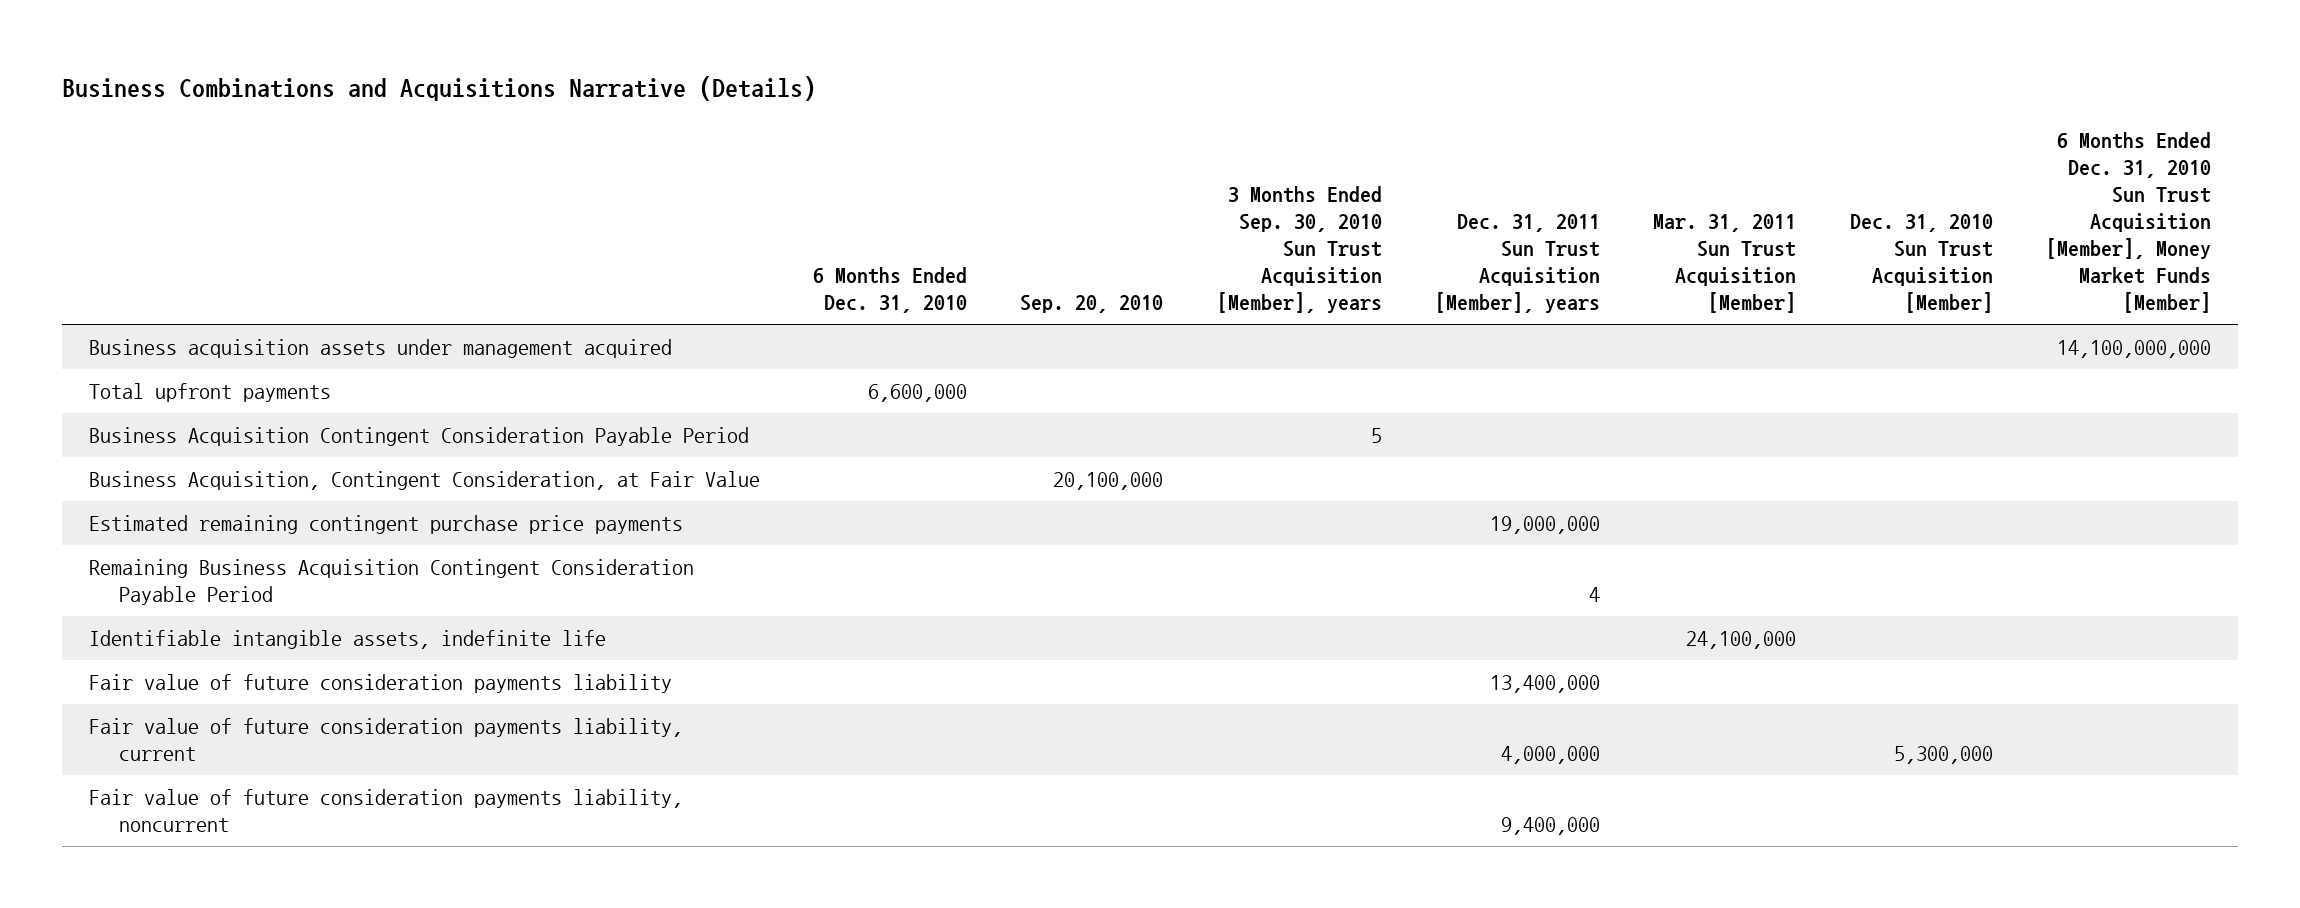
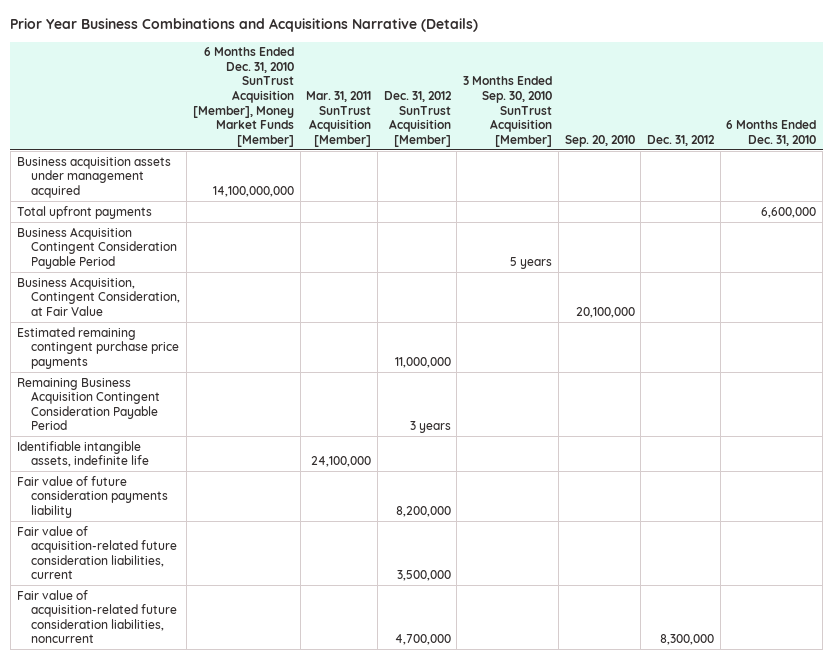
- Business Combinations and Acquisitions Narrative (Details)
+ Prior Year Business Combinations and Acquisitions Narrative (Details)
- | 6 Months Ended Dec. 31, 2010 | Sep. 20, 2010 | 3 Months Ended Sep. 30, 2010 Sun Trust Acquisition [Member], years | Dec. 31, 2011 Sun Trust Acquisition [Member], years | Mar. 31, 2011 Sun Trust Acquisition [Member] | Dec. 31, 2010 Sun Trust Acquisition [Member] | 6 Months Ended Dec. 31, 2010 Sun Trust Acquisition [Member], Money Market Funds [Member]
+ | 6 Months Ended Dec. 31, 2010 SunTrust Acquisition [Member], Money Market Funds [Member] | Mar. 31, 2011 SunTrust Acquisition [Member] | Dec. 31, 2012 SunTrust Acquisition [Member] | 3 Months Ended Sep. 30, 2010 SunTrust Acquisition [Member] | Sep. 20, 2010 | Dec. 31, 2012 | 6 Months Ended Dec. 31, 2010
- Fair value of future consideration payments liability, current | | | | 4,000,000 | | 5,300,000 |
- Fair value of future consideration payments liability, noncurrent | | | | 9,400,000 | | |
+ Fair value of acquisition-related future consideration liabilities, current | | | 3,500,000 | | | |
+ Fair value of acquisition-related future consideration liabilities, noncurrent | | | 4,700,000 | | | 8,300,000 |

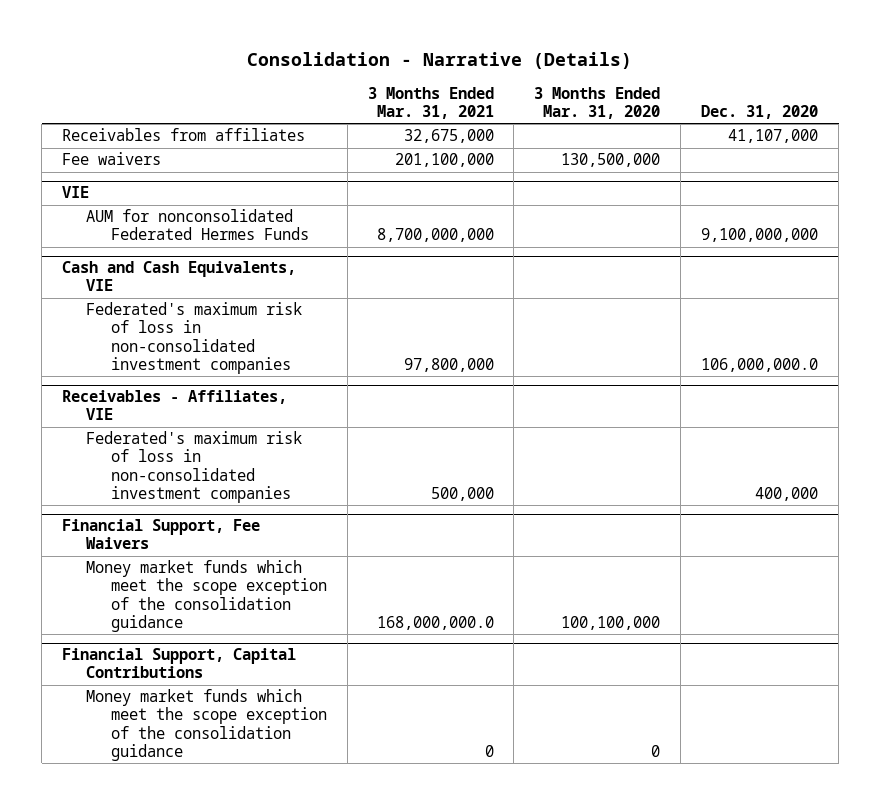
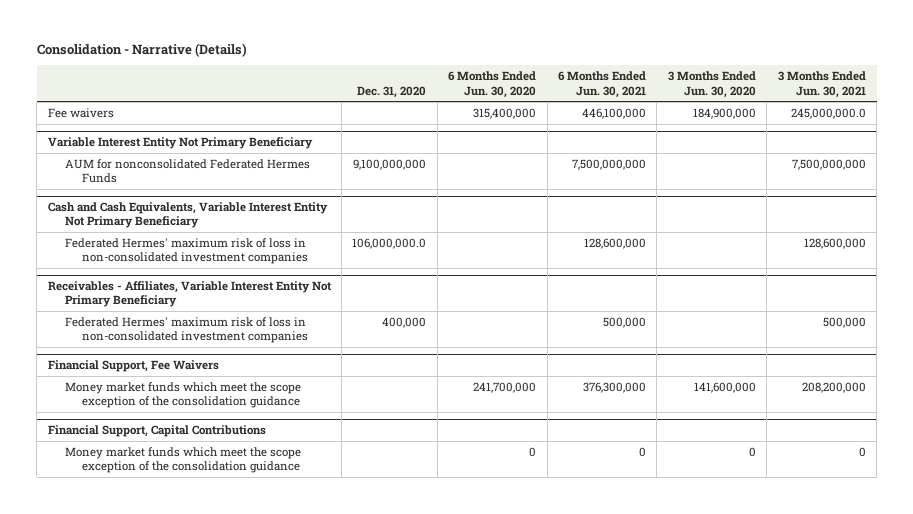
- | 3 Months Ended Mar. 31, 2021 | 3 Months Ended Mar. 31, 2020 | Dec. 31, 2020
+ | Dec. 31, 2020 | 6 Months Ended Jun. 30, 2020 | 6 Months Ended Jun. 30, 2021 | 3 Months Ended Jun. 30, 2020 | 3 Months Ended Jun. 30, 2021
- Receivables from affiliates | 32,675,000 | | 41,107,000
- VIE
+ Variable Interest Entity Not Primary Beneficiary
- Cash and Cash Equivalents, VIE
- Federated's maximum risk of loss in non-consolidated investment companies | 97,800,000 | | 106,000,000.0
- Receivables - Affiliates, VIE
- Federated's maximum risk of loss in non-consolidated investment companies | 500,000 | | 400,000
+ Cash and Cash Equivalents, Variable Interest Entity Not Primary Beneficiary
+ Federated Hermes' maximum risk of loss in non-consolidated investment companies | 106,000,000.0 | | 128,600,000 | | 128,600,000
+ Receivables - Affiliates, Variable Interest Entity Not Primary Beneficiary
+ Federated Hermes' maximum risk of loss in non-consolidated investment companies | 400,000 | | 500,000 | | 500,000

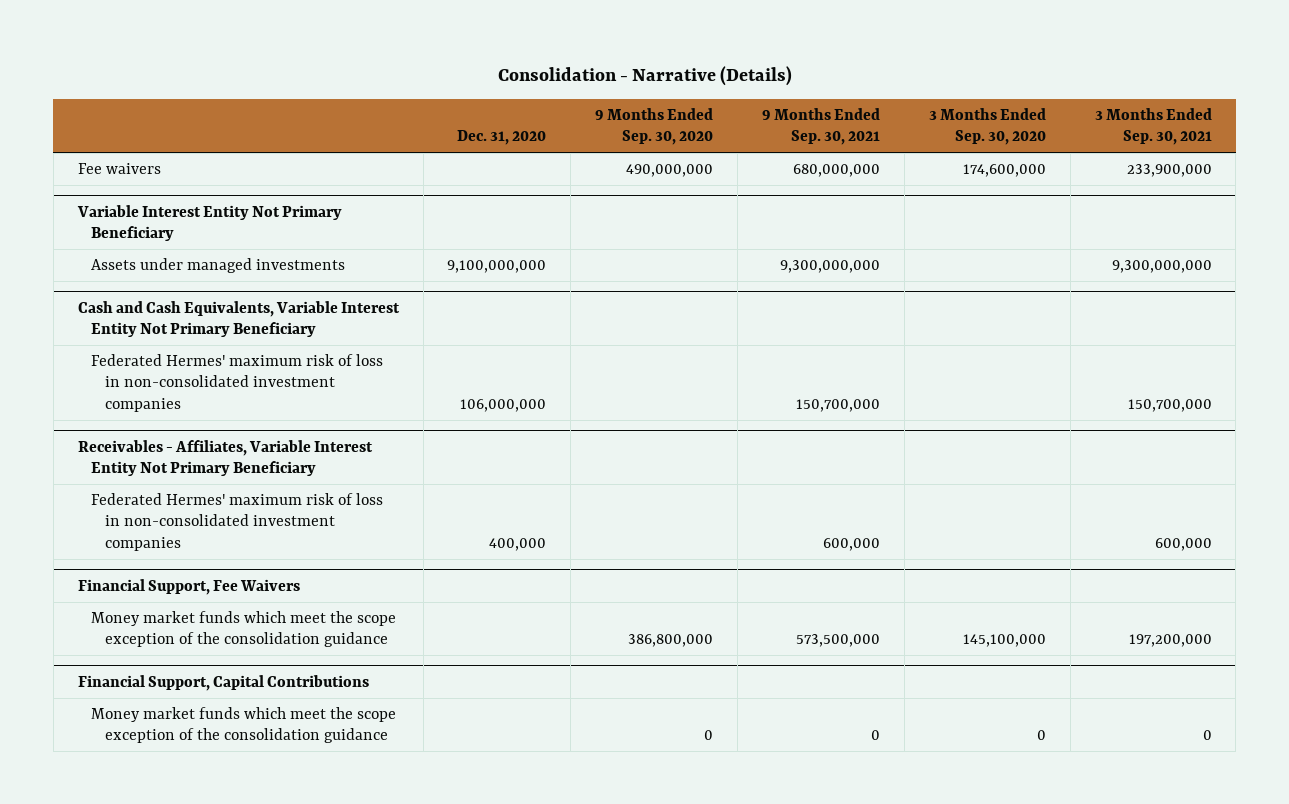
- | Dec. 31, 2020 | 6 Months Ended Jun. 30, 2020 | 6 Months Ended Jun. 30, 2021 | 3 Months Ended Jun. 30, 2020 | 3 Months Ended Jun. 30, 2021
+ | Dec. 31, 2020 | 9 Months Ended Sep. 30, 2020 | 9 Months Ended Sep. 30, 2021 | 3 Months Ended Sep. 30, 2020 | 3 Months Ended Sep. 30, 2021
@ Variable Interest Entity Not Primary Beneficiary
- AUM for nonconsolidated Federated Hermes Funds | 9,100,000,000 | | 7,500,000,000 | | 7,500,000,000
+ Assets under managed investments | 9,100,000,000 | | 9,300,000,000 | | 9,300,000,000
@ Cash and Cash Equivalents, Variable Interest Entity Not Primary Beneficiary
- Federated Hermes' maximum risk of loss in non-consolidated investment companies | 106,000,000.0 | | 128,600,000 | | 128,600,000
+ Federated Hermes' maximum risk of loss in non-consolidated investment companies | 106,000,000 | | 150,700,000 | | 150,700,000

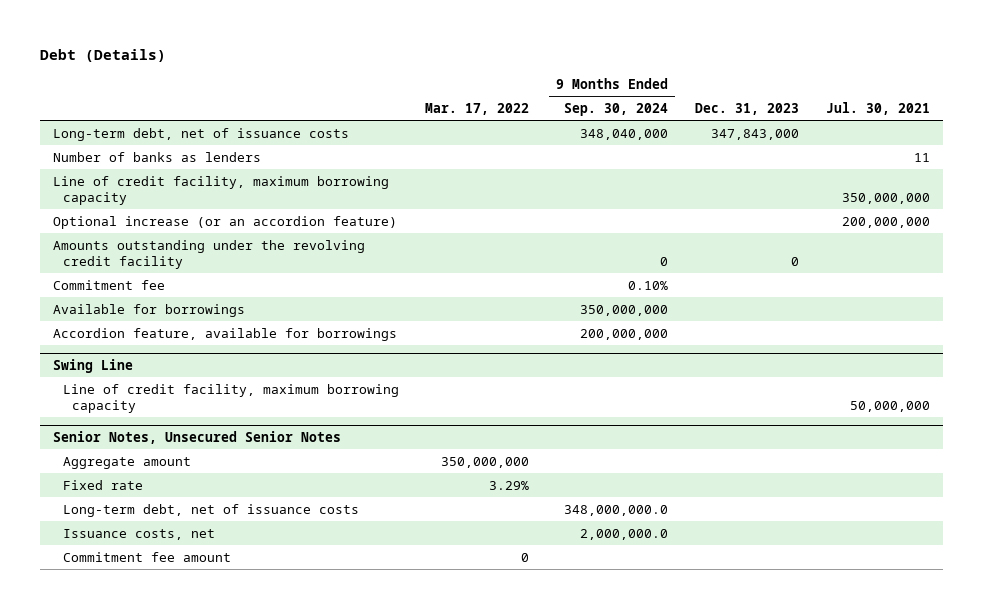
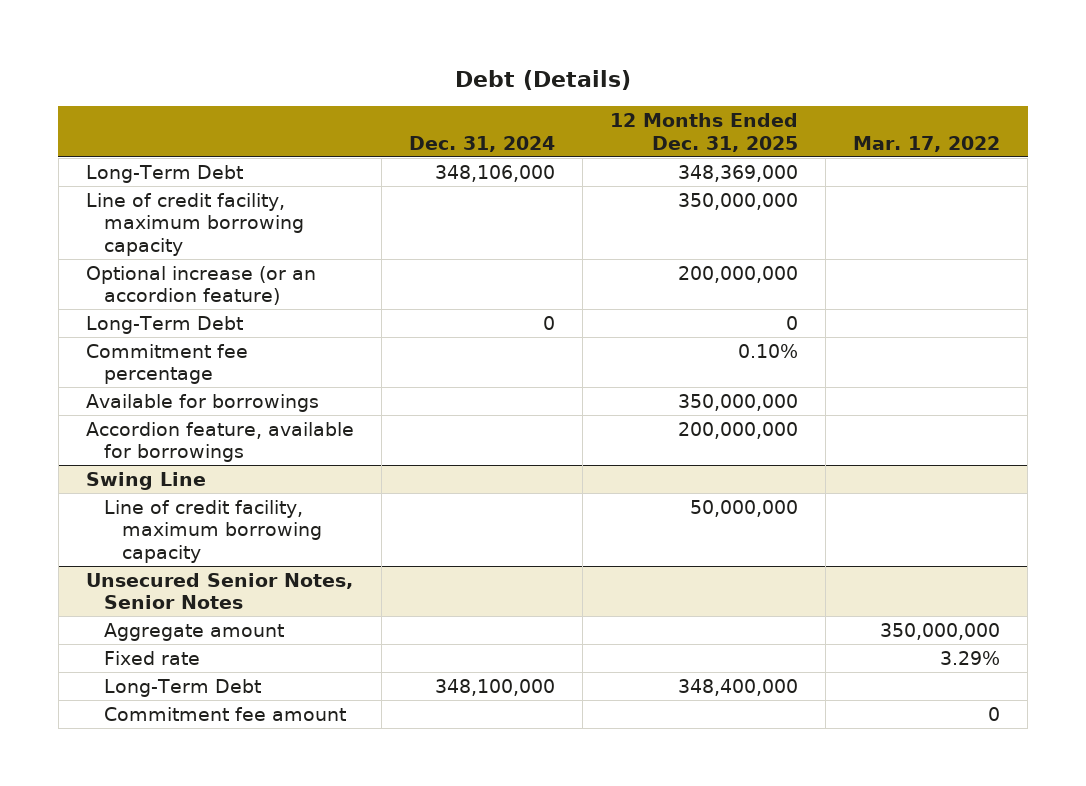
- | Mar. 17, 2022 | 9 Months Ended Sep. 30, 2024 | Dec. 31, 2023 | Jul. 30, 2021
+ | Dec. 31, 2024 | 12 Months Ended Dec. 31, 2025 | Mar. 17, 2022
- Long-term debt, net of issuance costs | | 348,040,000 | 347,843,000 |
- Number of banks as lenders | | | | 11
+ Long-Term Debt | 348,106,000 | 348,369,000 |
- Amounts outstanding under the revolving credit facility | | 0 | 0 |
- Commitment fee | | 0.10% | |
+ Long-Term Debt | 0 | 0 |
+ Commitment fee percentage | | 0.10% |
- Senior Notes, Unsecured Senior Notes
+ Unsecured Senior Notes, Senior Notes
- Long-term debt, net of issuance costs | | 348,000,000.0 | |
- Issuance costs, net | | 2,000,000.0 | |
+ Long-Term Debt | 348,100,000 | 348,400,000 |

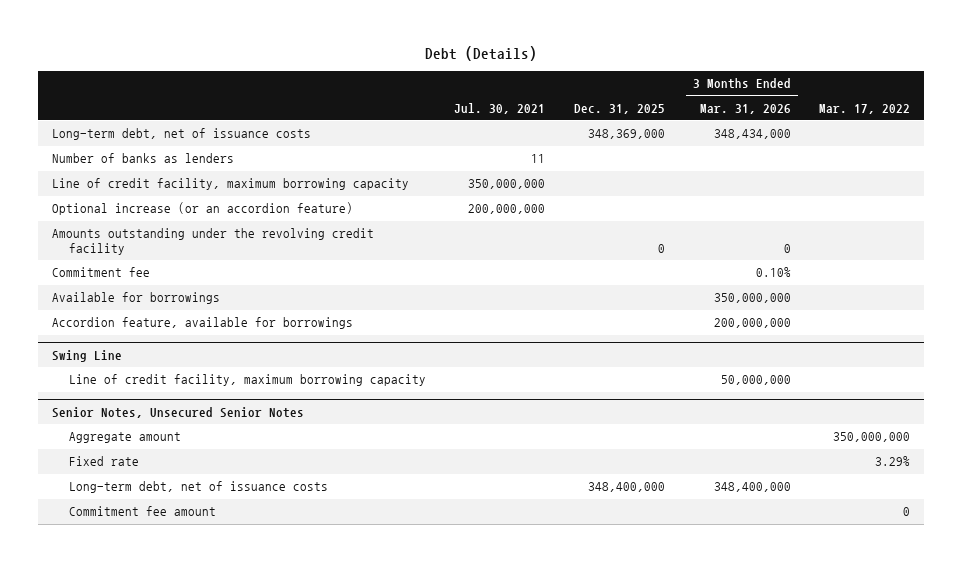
- | Dec. 31, 2024 | 12 Months Ended Dec. 31, 2025 | Mar. 17, 2022
+ | Jul. 30, 2021 | Dec. 31, 2025 | 3 Months Ended Mar. 31, 2026 | Mar. 17, 2022
- Long-Term Debt | 348,106,000 | 348,369,000 |
+ Long-term debt, net of issuance costs | | 348,369,000 | 348,434,000 |
+ Number of banks as lenders | 11 | | |
- Long-Term Debt | 0 | 0 |
- Commitment fee percentage | | 0.10% |
+ Amounts outstanding under the revolving credit facility | | 0 | 0 |
+ Commitment fee | | | 0.10% |
- Unsecured Senior Notes, Senior Notes
+ Senior Notes, Unsecured Senior Notes
- Long-Term Debt | 348,100,000 | 348,400,000 |
+ Long-term debt, net of issuance costs | | 348,400,000 | 348,400,000 |

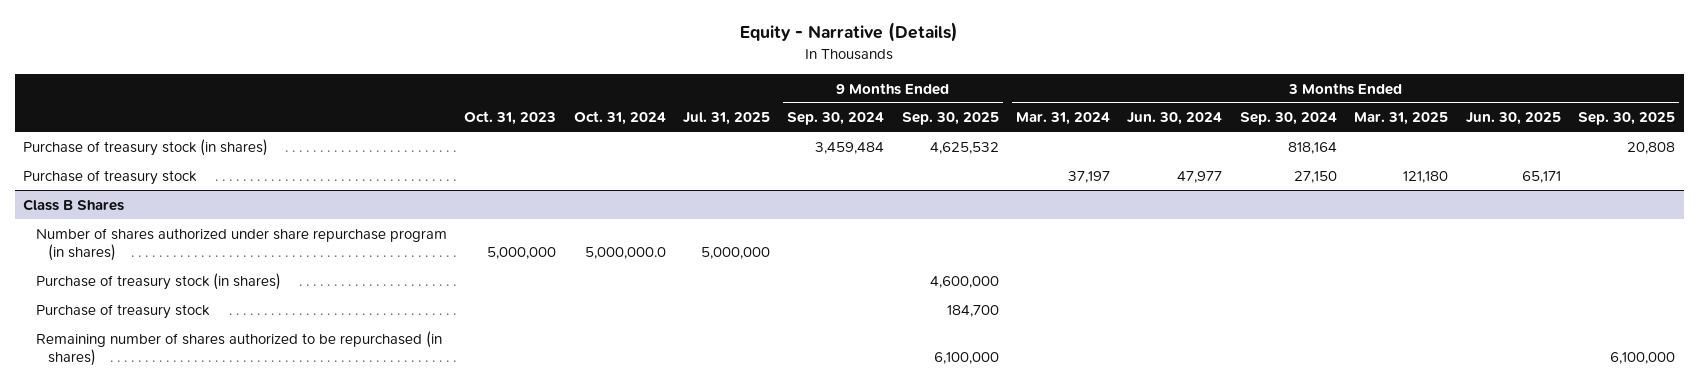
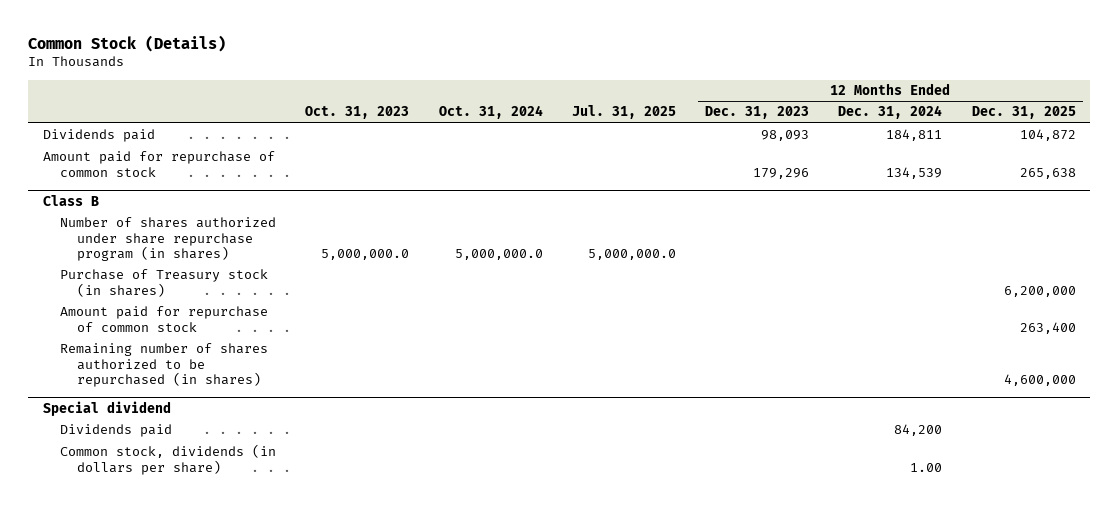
- Equity - Narrative (Details)
+ Common Stock (Details)
- | Oct. 31, 2023 | Oct. 31, 2024 | Jul. 31, 2025 | 9 Months Ended Sep. 30, 2024 | 9 Months Ended Sep. 30, 2025 | 3 Months Ended Mar. 31, 2024 | 3 Months Ended Jun. 30, 2024 | 3 Months Ended Sep. 30, 2024 | 3 Months Ended Mar. 31, 2025 | 3 Months Ended Jun. 30, 2025 | 3 Months Ended Sep. 30, 2025
+ | Oct. 31, 2023 | Oct. 31, 2024 | Jul. 31, 2025 | 12 Months Ended Dec. 31, 2023 | 12 Months Ended Dec. 31, 2024 | 12 Months Ended Dec. 31, 2025
- Purchase of treasury stock (in shares) | | | | 3,459,484 | 4,625,532 | | | 818,164 | | | 20,808
- Purchase of treasury stock | | | | | | 37,197 | 47,977 | 27,150 | 121,180 | 65,171 |
- Class B Shares
- Number of shares authorized under share repurchase program (in shares) | 5,000,000 | 5,000,000.0 | 5,000,000 | | | | | | | |
- Purchase of treasury stock (in shares) | | | | | 4,600,000 | | | | | |
- Purchase of treasury stock | | | | | 184,700 | | | | | |
+ Dividends paid | | | | 98,093 | 184,811 | 104,872
+ Amount paid for repurchase of common stock | | | | 179,296 | 134,539 | 265,638
+ Class B
+ Number of shares authorized under share repurchase program (in shares) | 5,000,000.0 | 5,000,000.0 | 5,000,000.0 | | |
+ Purchase of Treasury stock (in shares) | | | | | | 6,200,000
+ Amount paid for repurchase of common stock | | | | | | 263,400
+ Special dividend
+ Dividends paid | | | | | 84,200 |
+ Common stock, dividends (in dollars per share) | | | | | 1.00 |

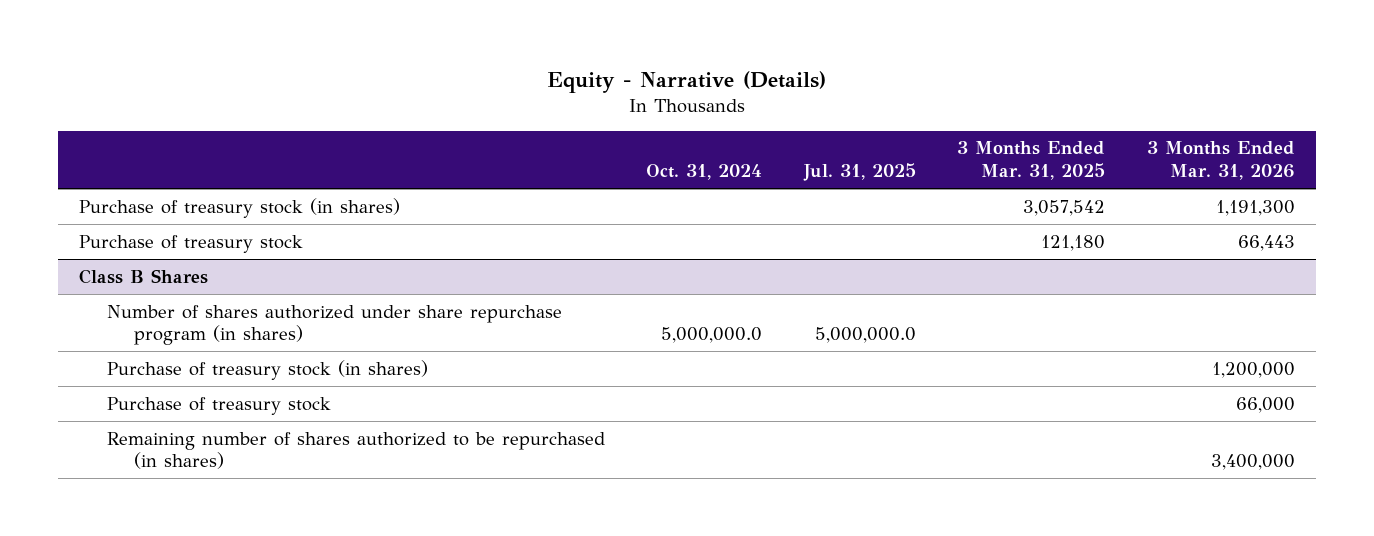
- Common Stock (Details)
+ Equity - Narrative (Details)
- | Oct. 31, 2023 | Oct. 31, 2024 | Jul. 31, 2025 | 12 Months Ended Dec. 31, 2023 | 12 Months Ended Dec. 31, 2024 | 12 Months Ended Dec. 31, 2025
+ | Oct. 31, 2024 | Jul. 31, 2025 | 3 Months Ended Mar. 31, 2025 | 3 Months Ended Mar. 31, 2026
- Dividends paid | | | | 98,093 | 184,811 | 104,872
- Amount paid for repurchase of common stock | | | | 179,296 | 134,539 | 265,638
- Class B
+ Purchase of treasury stock (in shares) | | | 3,057,542 | 1,191,300
+ Purchase of treasury stock | | | 121,180 | 66,443
+ Class B Shares
- Purchase of Treasury stock (in shares) | | | | | | 6,200,000
- Amount paid for repurchase of common stock | | | | | | 263,400
+ Purchase of treasury stock (in shares) | | | | 1,200,000
+ Purchase of treasury stock | | | | 66,000
- Special dividend
- Dividends paid | | | | | 84,200 |
- Common stock, dividends (in dollars per share) | | | | | 1.00 |

